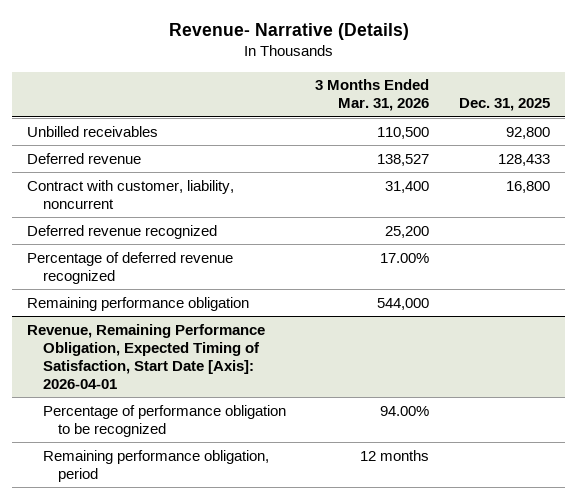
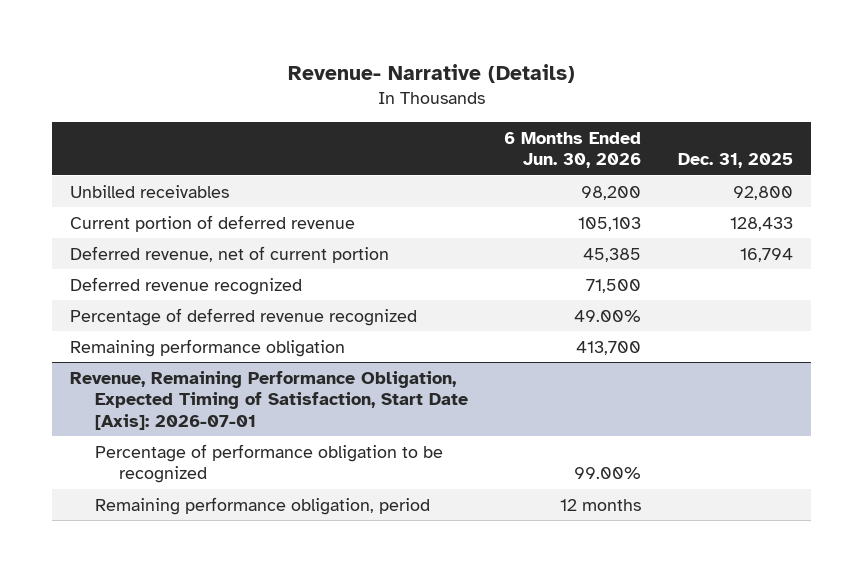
- | 3 Months Ended Mar. 31, 2026 | Dec. 31, 2025
+ | 6 Months Ended Jun. 30, 2026 | Dec. 31, 2025
- Deferred revenue | 138,527 | 128,433
- Contract with customer, liability, noncurrent | 31,400 | 16,800
+ Current portion of deferred revenue | 105,103 | 128,433
+ Deferred revenue, net of current portion | 45,385 | 16,794
- Revenue, Remaining Performance Obligation, Expected Timing of Satisfaction, Start Date [Axis]: 2026-04-01
- Percentage of performance obligation to be recognized | 94.00% |
- Remaining performance obligation, period | 12 months |
+ Revenue, Remaining Performance Obligation, Expected Timing of Satisfaction, Start Date [Axis]: 2026-07-01
+ Percentage of performance obligation to be recognized | 99.00% |
+ Remaining performance obligation, period | 12 months |

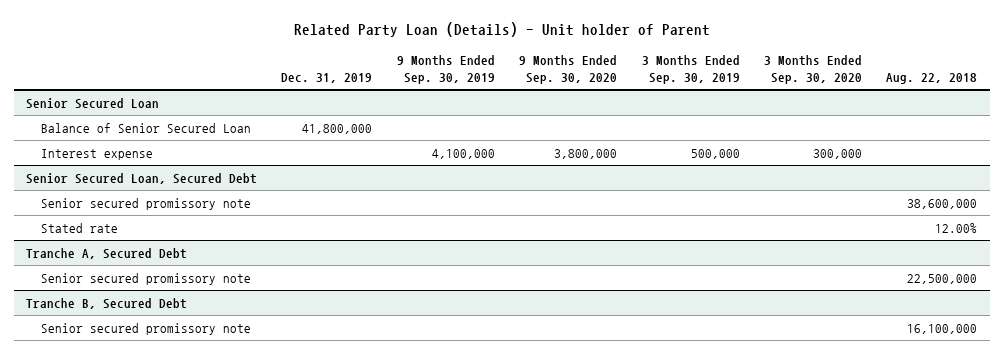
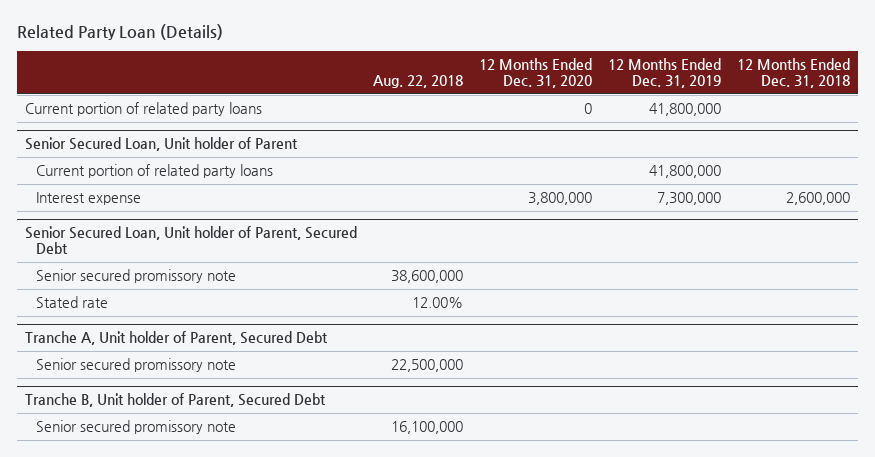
- Related Party Loan (Details) - Unit holder of Parent
+ Related Party Loan (Details)
- | Dec. 31, 2019 | 9 Months Ended Sep. 30, 2019 | 9 Months Ended Sep. 30, 2020 | 3 Months Ended Sep. 30, 2019 | 3 Months Ended Sep. 30, 2020 | Aug. 22, 2018
+ | Aug. 22, 2018 | 12 Months Ended Dec. 31, 2020 | 12 Months Ended Dec. 31, 2019 | 12 Months Ended Dec. 31, 2018
- Senior Secured Loan
- Balance of Senior Secured Loan | 41,800,000 | | | | |
+ Current portion of related party loans | | 0 | 41,800,000 |
+ Senior Secured Loan, Unit holder of Parent
+ Current portion of related party loans | | | 41,800,000 |
- Senior Secured Loan, Secured Debt
+ Senior Secured Loan, Unit holder of Parent, Secured Debt
- Tranche A, Secured Debt
+ Tranche A, Unit holder of Parent, Secured Debt
- Tranche B, Secured Debt
+ Tranche B, Unit holder of Parent, Secured Debt

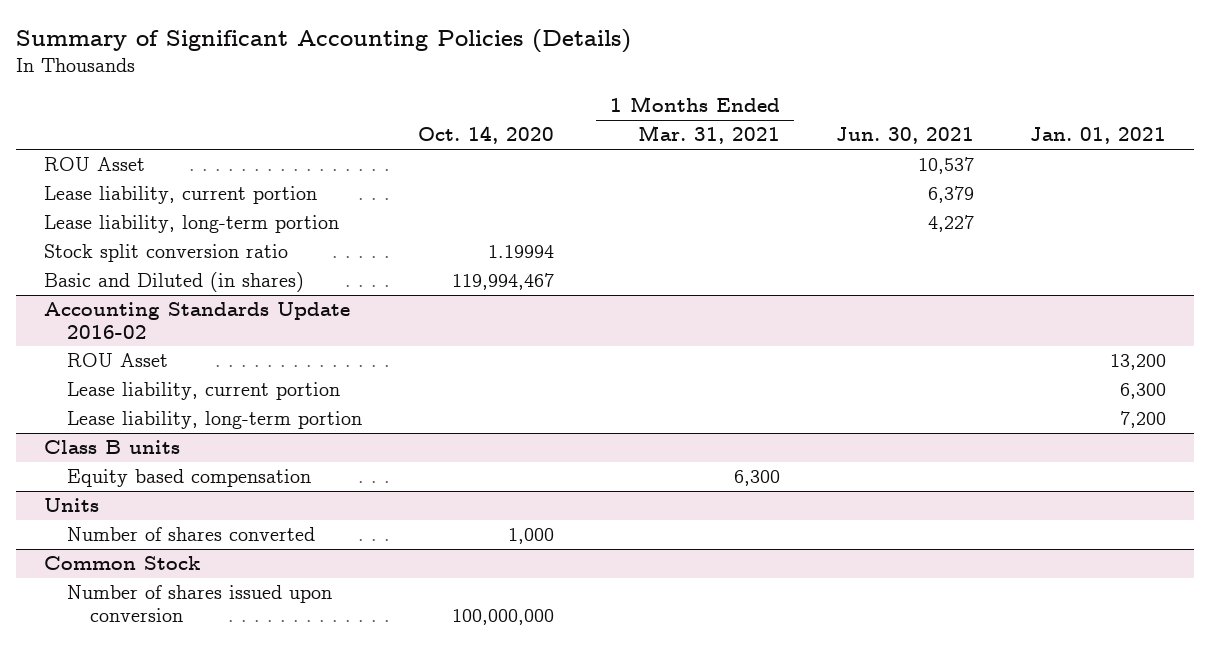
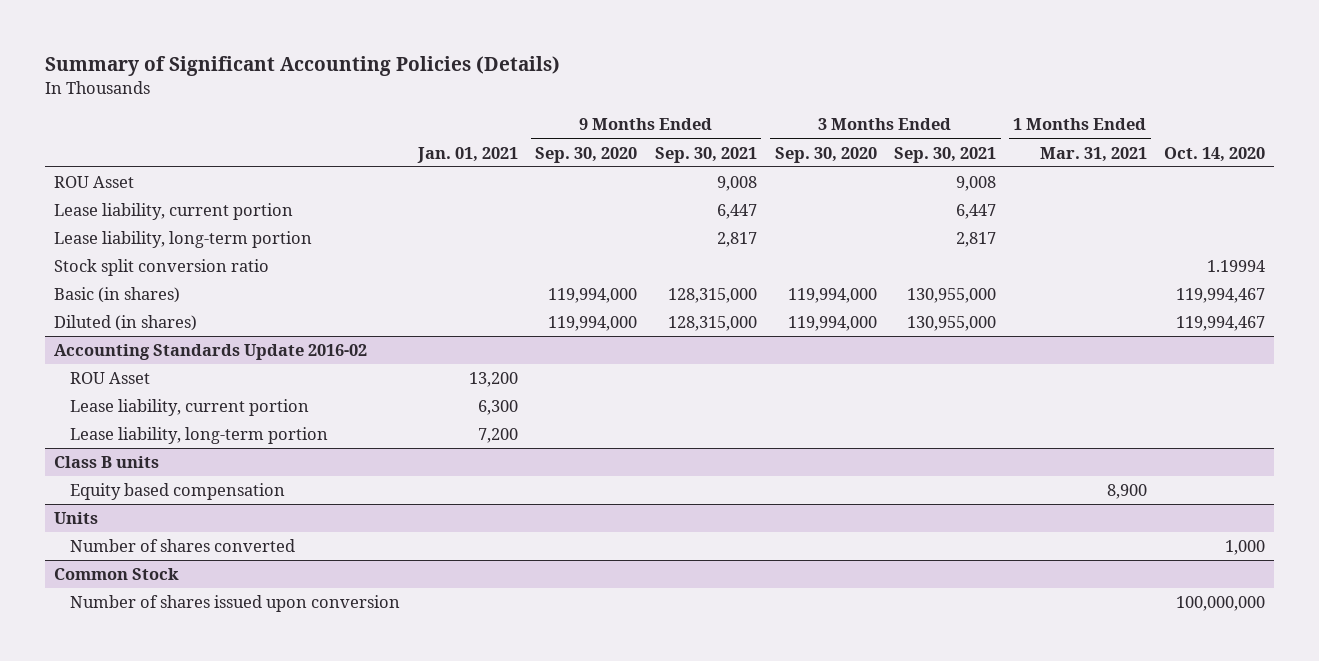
- | Oct. 14, 2020 | 1 Months Ended Mar. 31, 2021 | Jun. 30, 2021 | Jan. 01, 2021
+ | Jan. 01, 2021 | 9 Months Ended Sep. 30, 2020 | 9 Months Ended Sep. 30, 2021 | 3 Months Ended Sep. 30, 2020 | 3 Months Ended Sep. 30, 2021 | 1 Months Ended Mar. 31, 2021 | Oct. 14, 2020
- Basic and Diluted (in shares) | 119,994,467 | | |
+ Basic (in shares) | | 119,994,000 | 128,315,000 | 119,994,000 | 130,955,000 | | 119,994,467
+ Diluted (in shares) | | 119,994,000 | 128,315,000 | 119,994,000 | 130,955,000 | | 119,994,467
@ Class B units
- Equity based compensation | | 6,300 | |
+ Equity based compensation | | | | | | 8,900 |

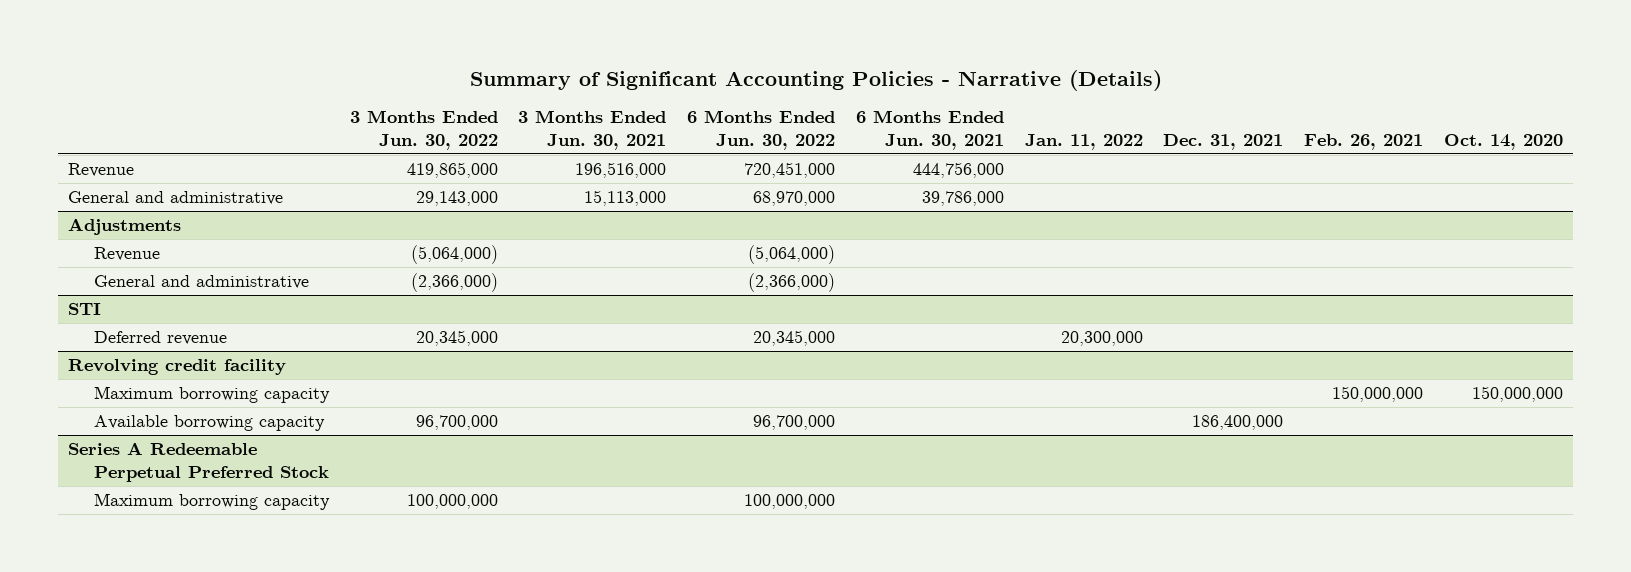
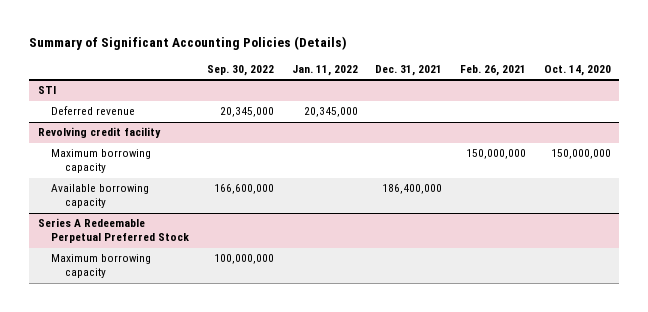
- Summary of Significant Accounting Policies - Narrative (Details)
+ Summary of Significant Accounting Policies (Details)
- | 3 Months Ended Jun. 30, 2022 | 3 Months Ended Jun. 30, 2021 | 6 Months Ended Jun. 30, 2022 | 6 Months Ended Jun. 30, 2021 | Jan. 11, 2022 | Dec. 31, 2021 | Feb. 26, 2021 | Oct. 14, 2020
+ | Sep. 30, 2022 | Jan. 11, 2022 | Dec. 31, 2021 | Feb. 26, 2021 | Oct. 14, 2020
- Revenue | 419,865,000 | 196,516,000 | 720,451,000 | 444,756,000 | | | |
- General and administrative | 29,143,000 | 15,113,000 | 68,970,000 | 39,786,000 | | | |
- Adjustments
- Revenue | (5,064,000) | | (5,064,000) | | | | |
- General and administrative | (2,366,000) | | (2,366,000) | | | | |
@ STI
- Deferred revenue | 20,345,000 | | 20,345,000 | | 20,300,000 | | |
+ Deferred revenue | 20,345,000 | 20,345,000 | | |

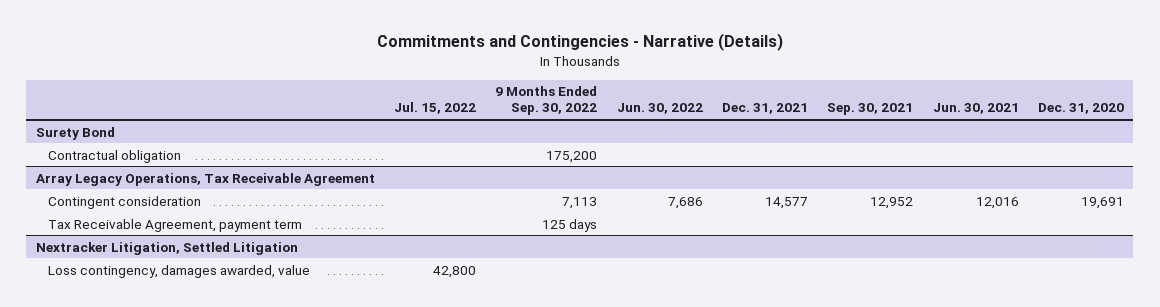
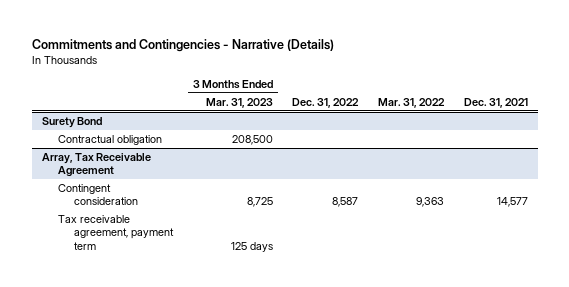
- | Jul. 15, 2022 | 9 Months Ended Sep. 30, 2022 | Jun. 30, 2022 | Dec. 31, 2021 | Sep. 30, 2021 | Jun. 30, 2021 | Dec. 31, 2020
+ | 3 Months Ended Mar. 31, 2023 | Dec. 31, 2022 | Mar. 31, 2022 | Dec. 31, 2021
- Array Legacy Operations, Tax Receivable Agreement
+ Array, Tax Receivable Agreement
- Tax Receivable Agreement, payment term | | 125 days | | | | |
- Nextracker Litigation, Settled Litigation
- Loss contingency, damages awarded, value | 42,800 | | | | | |
+ Tax receivable agreement, payment term | 125 days | | |

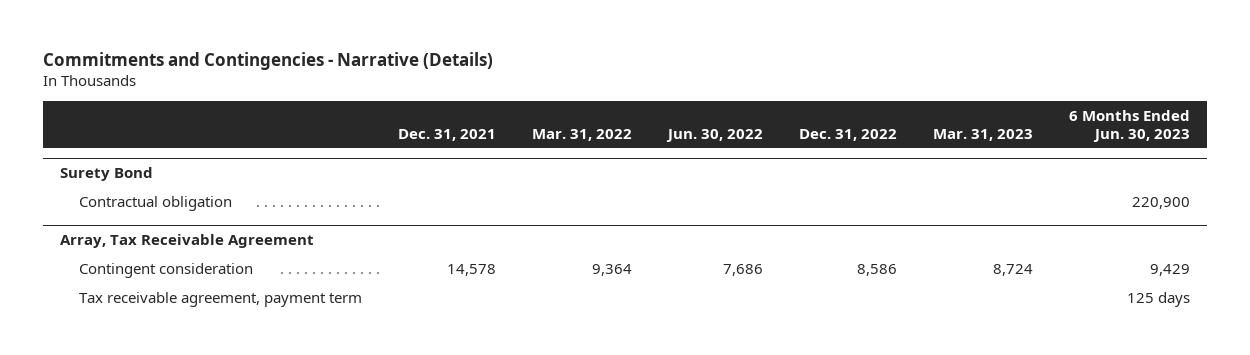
- | 3 Months Ended Mar. 31, 2023 | Dec. 31, 2022 | Mar. 31, 2022 | Dec. 31, 2021
+ | Dec. 31, 2021 | Mar. 31, 2022 | Jun. 30, 2022 | Dec. 31, 2022 | Mar. 31, 2023 | 6 Months Ended Jun. 30, 2023
@ Array, Tax Receivable Agreement
- Contingent consideration | 8,725 | 8,587 | 9,363 | 14,577
+ Contingent consideration | 14,578 | 9,364 | 7,686 | 8,586 | 8,724 | 9,429

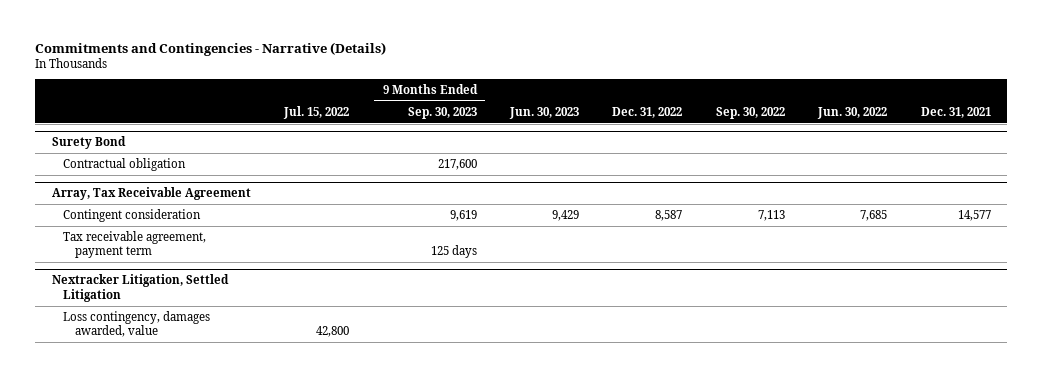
- | Dec. 31, 2021 | Mar. 31, 2022 | Jun. 30, 2022 | Dec. 31, 2022 | Mar. 31, 2023 | 6 Months Ended Jun. 30, 2023
+ | Jul. 15, 2022 | 9 Months Ended Sep. 30, 2023 | Jun. 30, 2023 | Dec. 31, 2022 | Sep. 30, 2022 | Jun. 30, 2022 | Dec. 31, 2021
@ Array, Tax Receivable Agreement
- Contingent consideration | 14,578 | 9,364 | 7,686 | 8,586 | 8,724 | 9,429
+ Contingent consideration | | 9,619 | 9,429 | 8,587 | 7,113 | 7,685 | 14,577
+ Nextracker Litigation, Settled Litigation
+ Loss contingency, damages awarded, value | 42,800 | | | | | |

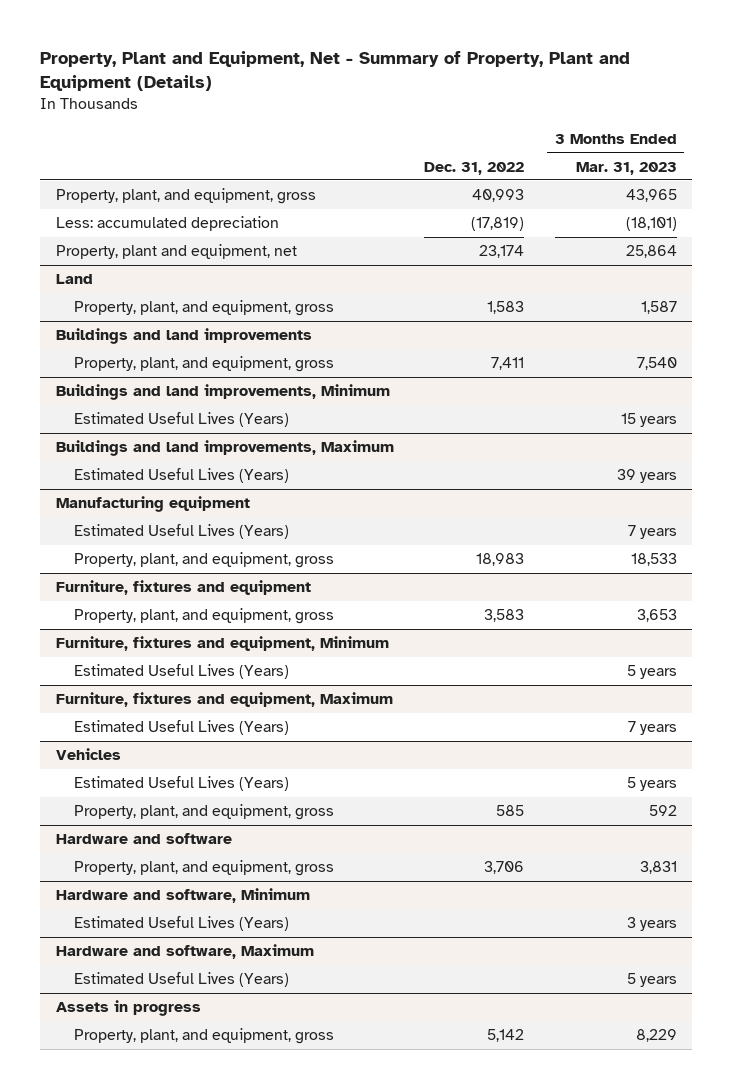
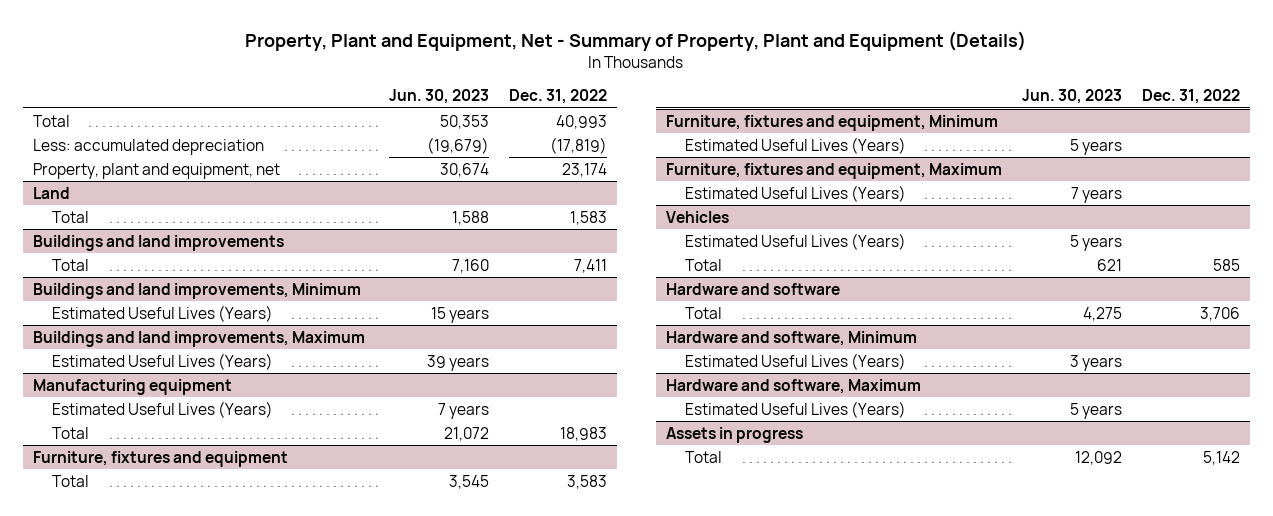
- | Dec. 31, 2022 | 3 Months Ended Mar. 31, 2023
+ | Jun. 30, 2023 | Dec. 31, 2022
- Property, plant, and equipment, gross | 40,993 | 43,965
+ Total | 50,353 | 40,993
@ Land
- Property, plant, and equipment, gross | 1,583 | 1,587
+ Total | 1,588 | 1,583
@ Buildings and land improvements
- Property, plant, and equipment, gross | 7,411 | 7,540
+ Total | 7,160 | 7,411
@ Manufacturing equipment
- Property, plant, and equipment, gross | 18,983 | 18,533
+ Total | 21,072 | 18,983
@ Furniture, fixtures and equipment
- Property, plant, and equipment, gross | 3,583 | 3,653
+ Total | 3,545 | 3,583
@ Vehicles
- Property, plant, and equipment, gross | 585 | 592
+ Total | 621 | 585
@ Hardware and software
- Property, plant, and equipment, gross | 3,706 | 3,831
+ Total | 4,275 | 3,706
@ Assets in progress
- Property, plant, and equipment, gross | 5,142 | 8,229
+ Total | 12,092 | 5,142

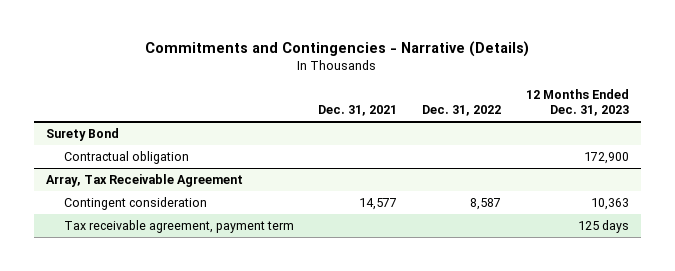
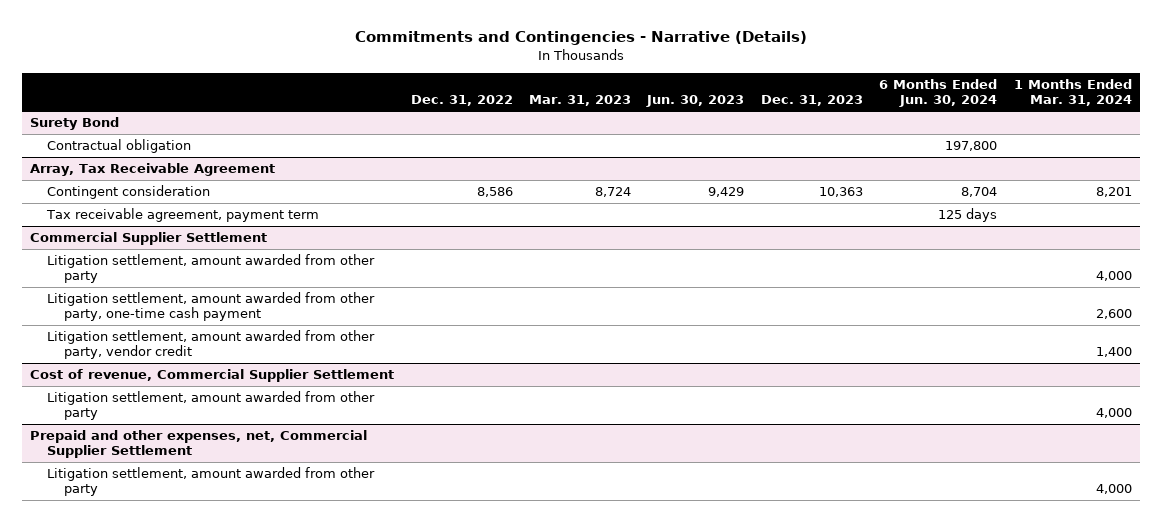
- | Dec. 31, 2021 | Dec. 31, 2022 | 12 Months Ended Dec. 31, 2023
+ | Dec. 31, 2022 | Mar. 31, 2023 | Jun. 30, 2023 | Dec. 31, 2023 | 6 Months Ended Jun. 30, 2024 | 1 Months Ended Mar. 31, 2024
@ Array, Tax Receivable Agreement
- Contingent consideration | 14,577 | 8,587 | 10,363
+ Contingent consideration | 8,586 | 8,724 | 9,429 | 10,363 | 8,704 | 8,201
+ Commercial Supplier Settlement
+ Litigation settlement, amount awarded from other party | | | | | | 4,000
+ Litigation settlement, amount awarded from other party, one-time cash payment | | | | | | 2,600
+ Litigation settlement, amount awarded from other party, vendor credit | | | | | | 1,400
+ Cost of revenue, Commercial Supplier Settlement
+ Litigation settlement, amount awarded from other party | | | | | | 4,000
+ Prepaid and other expenses, net, Commercial Supplier Settlement
+ Litigation settlement, amount awarded from other party | | | | | | 4,000

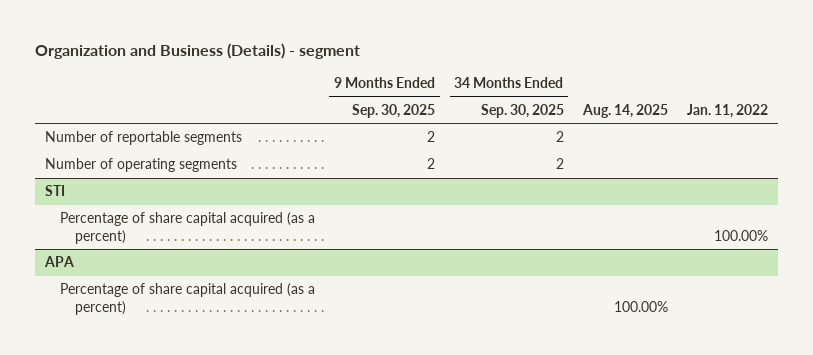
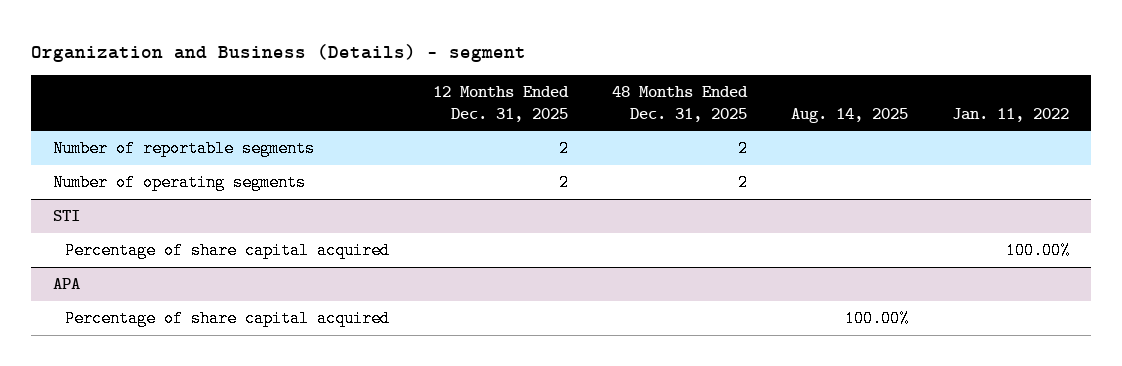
- | 9 Months Ended Sep. 30, 2025 | 34 Months Ended Sep. 30, 2025 | Aug. 14, 2025 | Jan. 11, 2022
+ | 12 Months Ended Dec. 31, 2025 | 48 Months Ended Dec. 31, 2025 | Aug. 14, 2025 | Jan. 11, 2022
@ STI
- Percentage of share capital acquired (as a percent) | | | | 100.00%
+ Percentage of share capital acquired | | | | 100.00%
@ APA
- Percentage of share capital acquired (as a percent) | | | 100.00% |
+ Percentage of share capital acquired | | | 100.00% |

